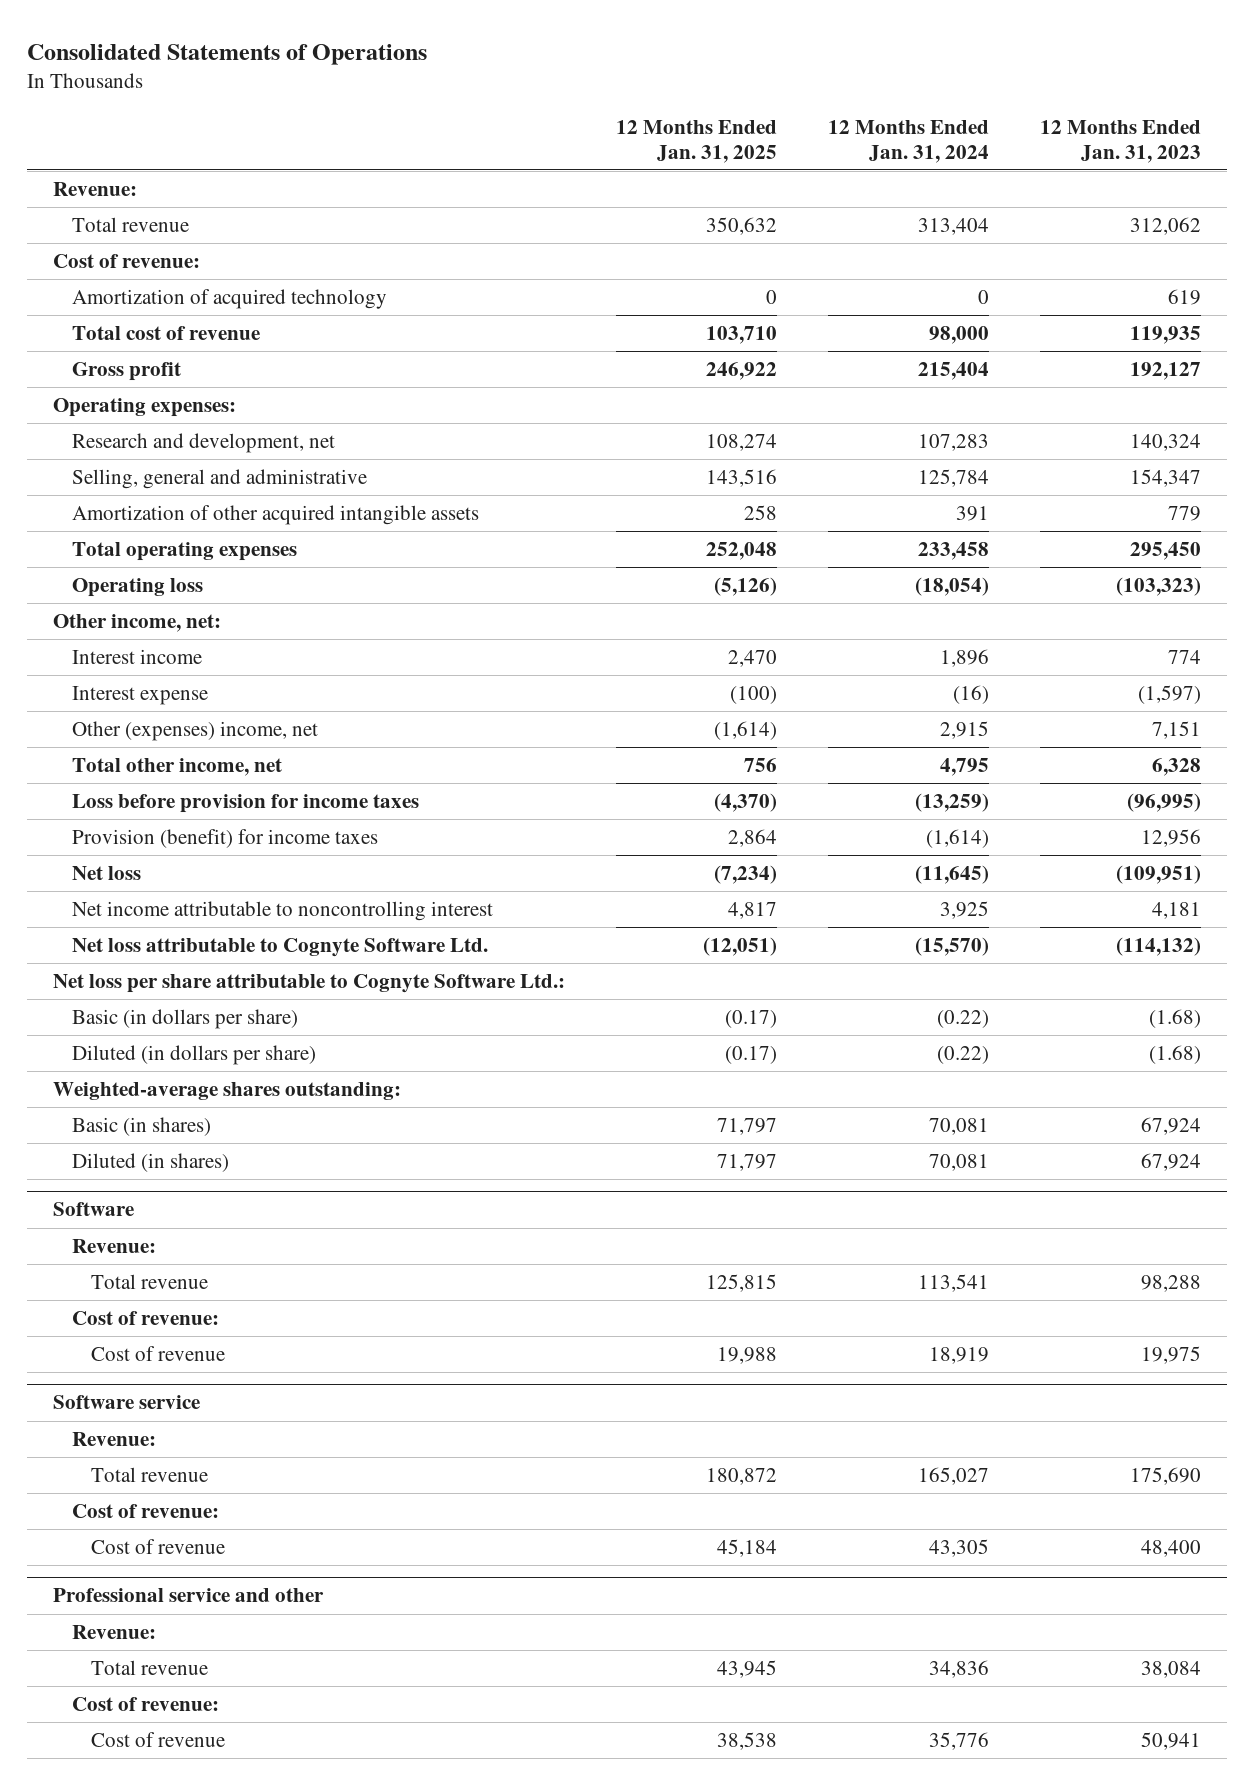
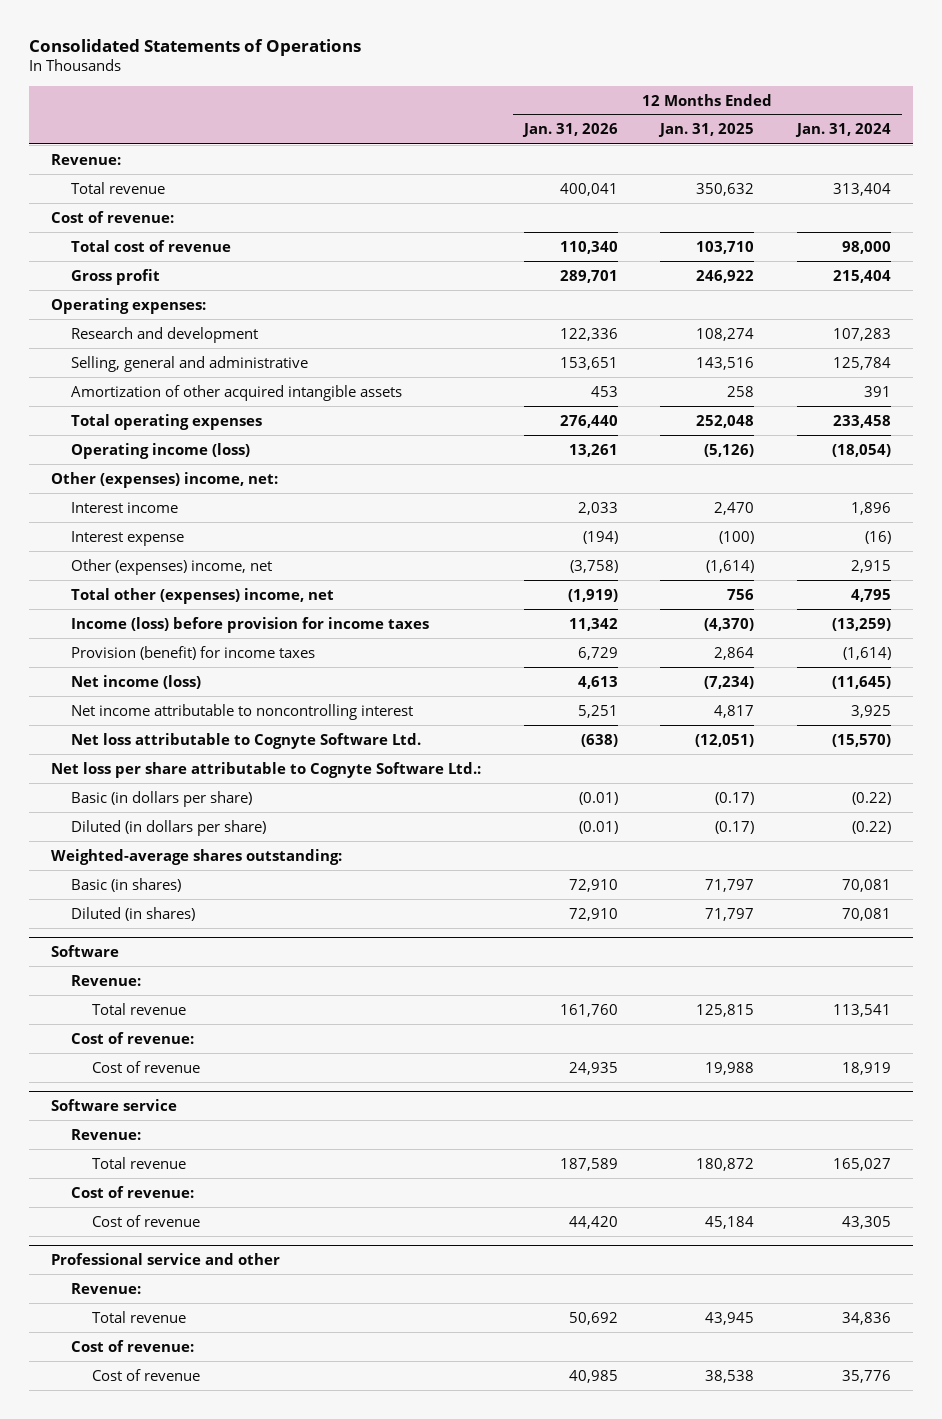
- | 12 Months Ended Jan. 31, 2025 | 12 Months Ended Jan. 31, 2024 | 12 Months Ended Jan. 31, 2023
+ | 12 Months Ended Jan. 31, 2026 | 12 Months Ended Jan. 31, 2025 | 12 Months Ended Jan. 31, 2024
- Amortization of acquired technology | 0 | 0 | 619
- Research and development, net | 108,274 | 107,283 | 140,324
+ Research and development | 122,336 | 108,274 | 107,283
- Operating loss | (5,126) | (18,054) | (103,323)
- Other income, net:
+ Operating income (loss) | 13,261 | (5,126) | (18,054)
+ Other (expenses) income, net:
- Total other income, net | 756 | 4,795 | 6,328
- Loss before provision for income taxes | (4,370) | (13,259) | (96,995)
+ Total other (expenses) income, net | (1,919) | 756 | 4,795
+ Income (loss) before provision for income taxes | 11,342 | (4,370) | (13,259)
- Net loss | (7,234) | (11,645) | (109,951)
+ Net income (loss) | 4,613 | (7,234) | (11,645)

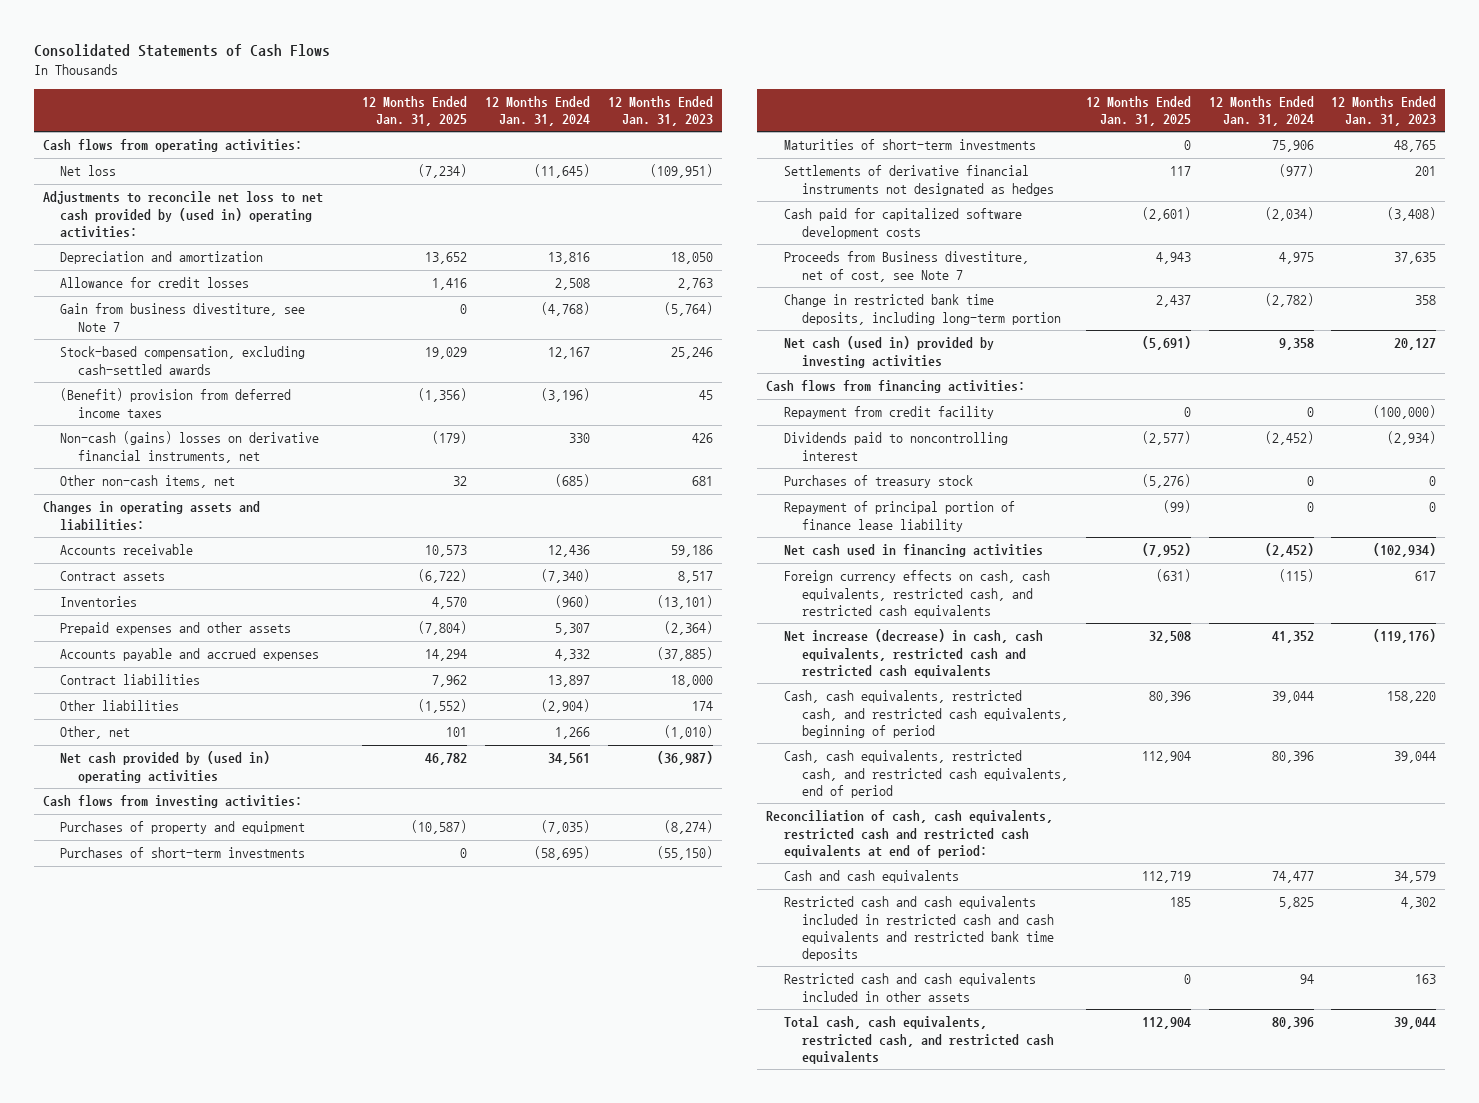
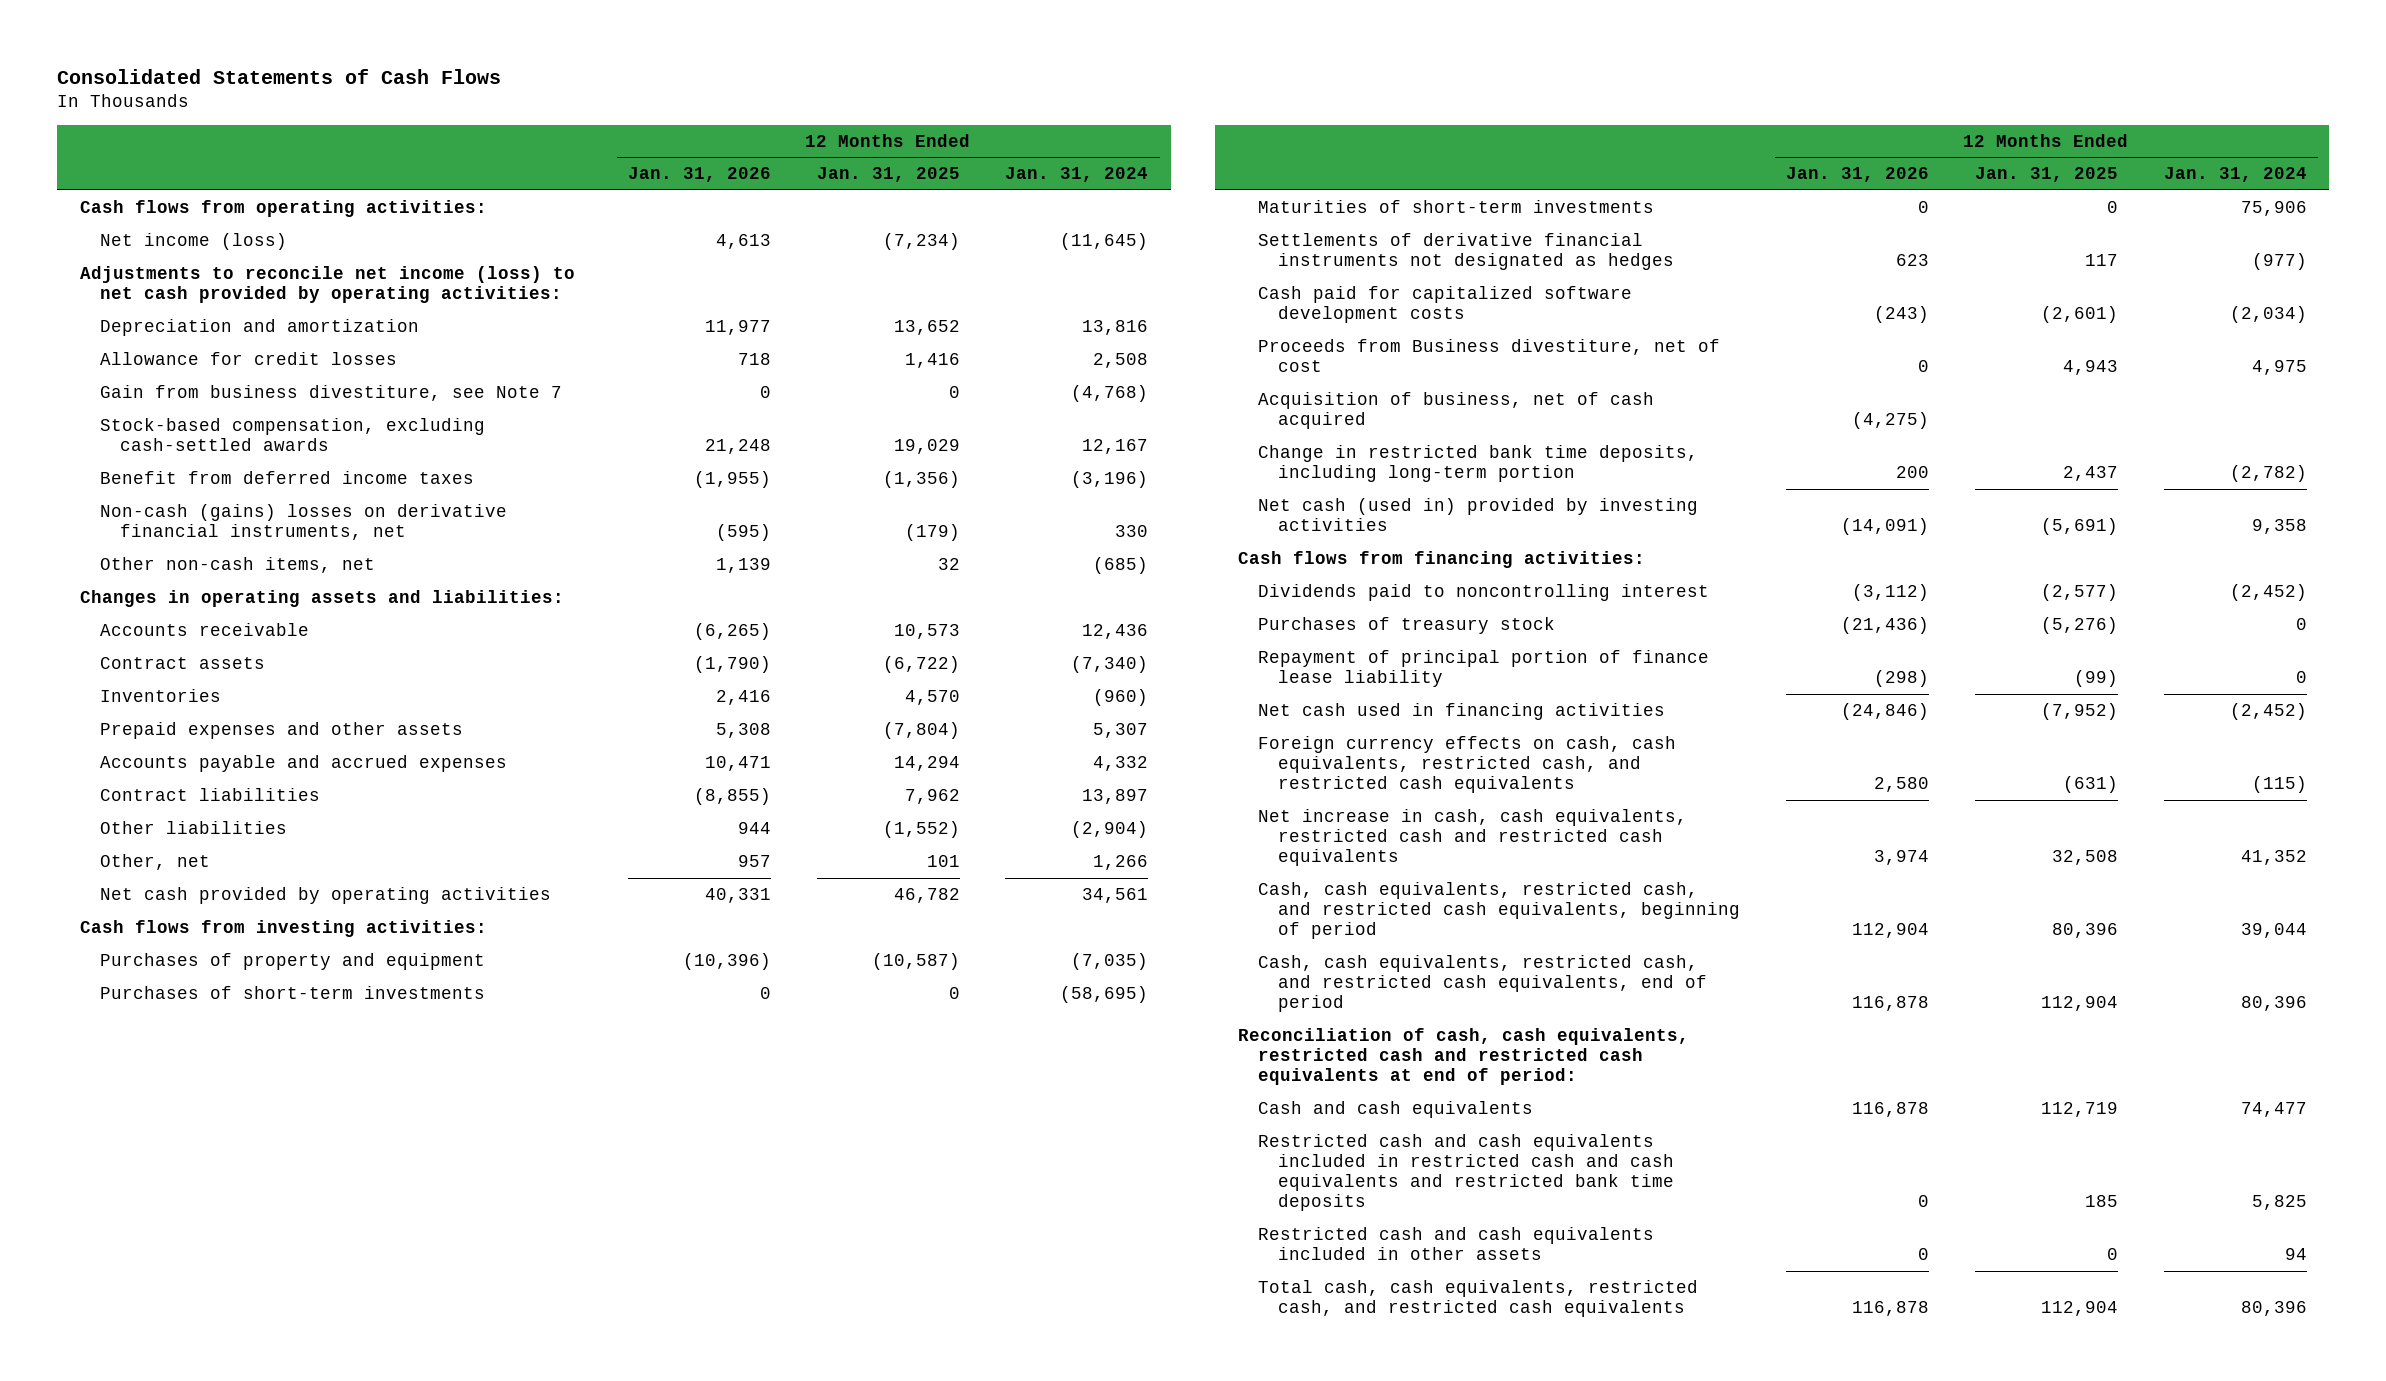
- | 12 Months Ended Jan. 31, 2025 | 12 Months Ended Jan. 31, 2024 | 12 Months Ended Jan. 31, 2023
+ | 12 Months Ended Jan. 31, 2026 | 12 Months Ended Jan. 31, 2025 | 12 Months Ended Jan. 31, 2024
- Net loss | (7,234) | (11,645) | (109,951)
- Adjustments to reconcile net loss to net cash provided by (used in) operating activities:
+ Net income (loss) | 4,613 | (7,234) | (11,645)
+ Adjustments to reconcile net income (loss) to net cash provided by operating activities:
- (Benefit) provision from deferred income taxes | (1,356) | (3,196) | 45
+ Benefit from deferred income taxes | (1,955) | (1,356) | (3,196)
- Net cash provided by (used in) operating activities | 46,782 | 34,561 | (36,987)
+ Net cash provided by operating activities | 40,331 | 46,782 | 34,561
- Proceeds from Business divestiture, net of cost, see Note 7 | 4,943 | 4,975 | 37,635
+ Proceeds from Business divestiture, net of cost | 0 | 4,943 | 4,975
+ Acquisition of business, net of cash acquired | (4,275) | |
- Repayment from credit facility | 0 | 0 | (100,000)
- Net increase (decrease) in cash, cash equivalents, restricted cash and restricted cash equivalents | 32,508 | 41,352 | (119,176)
+ Net increase in cash, cash equivalents, restricted cash and restricted cash equivalents | 3,974 | 32,508 | 41,352

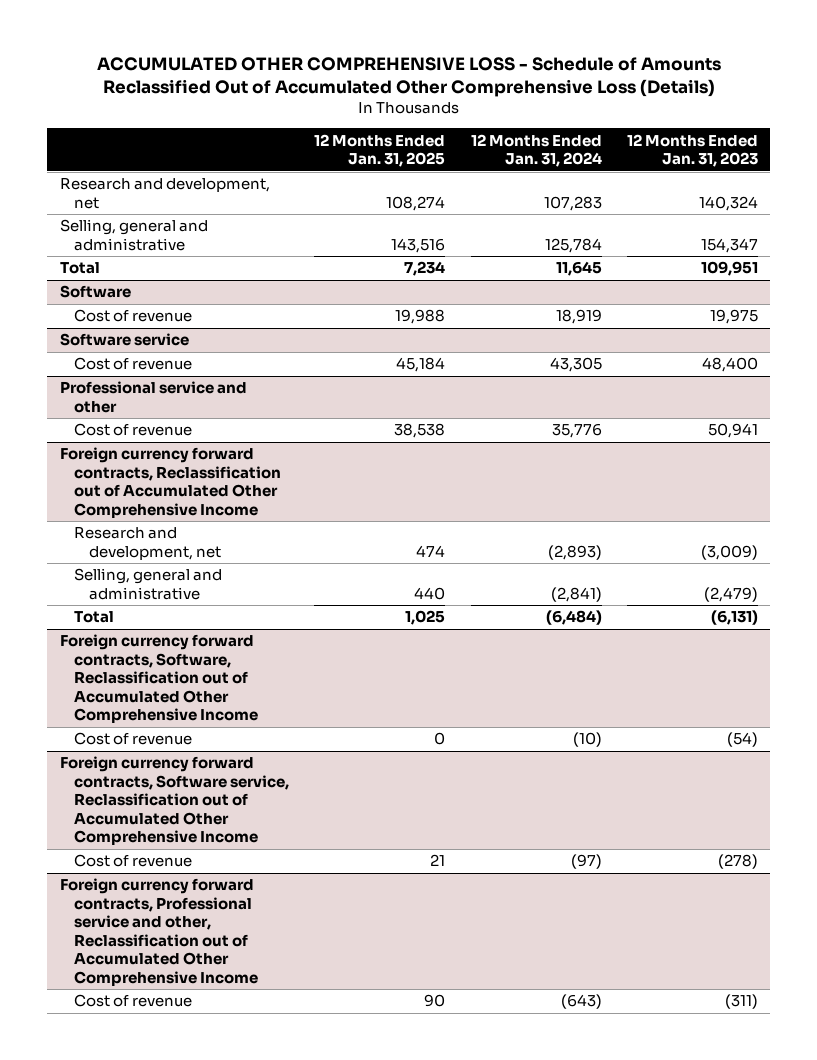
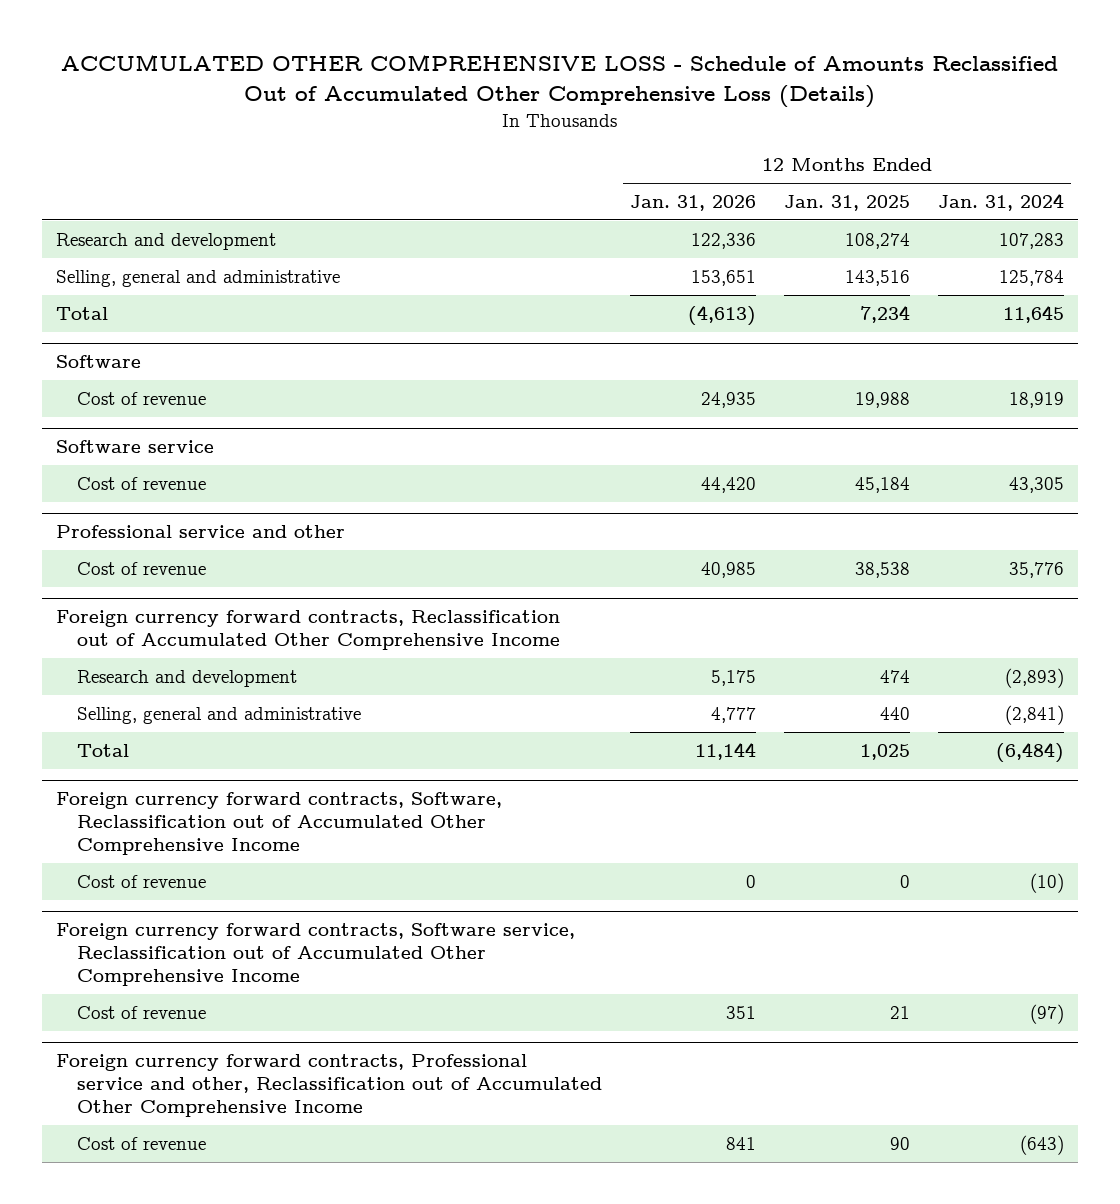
- | 12 Months Ended Jan. 31, 2025 | 12 Months Ended Jan. 31, 2024 | 12 Months Ended Jan. 31, 2023
+ | 12 Months Ended Jan. 31, 2026 | 12 Months Ended Jan. 31, 2025 | 12 Months Ended Jan. 31, 2024
- Research and development, net | 108,274 | 107,283 | 140,324
+ Research and development | 122,336 | 108,274 | 107,283
@ Foreign currency forward contracts, Reclassification out of Accumulated Other Comprehensive Income
- Research and development, net | 474 | (2,893) | (3,009)
+ Research and development | 5,175 | 474 | (2,893)

